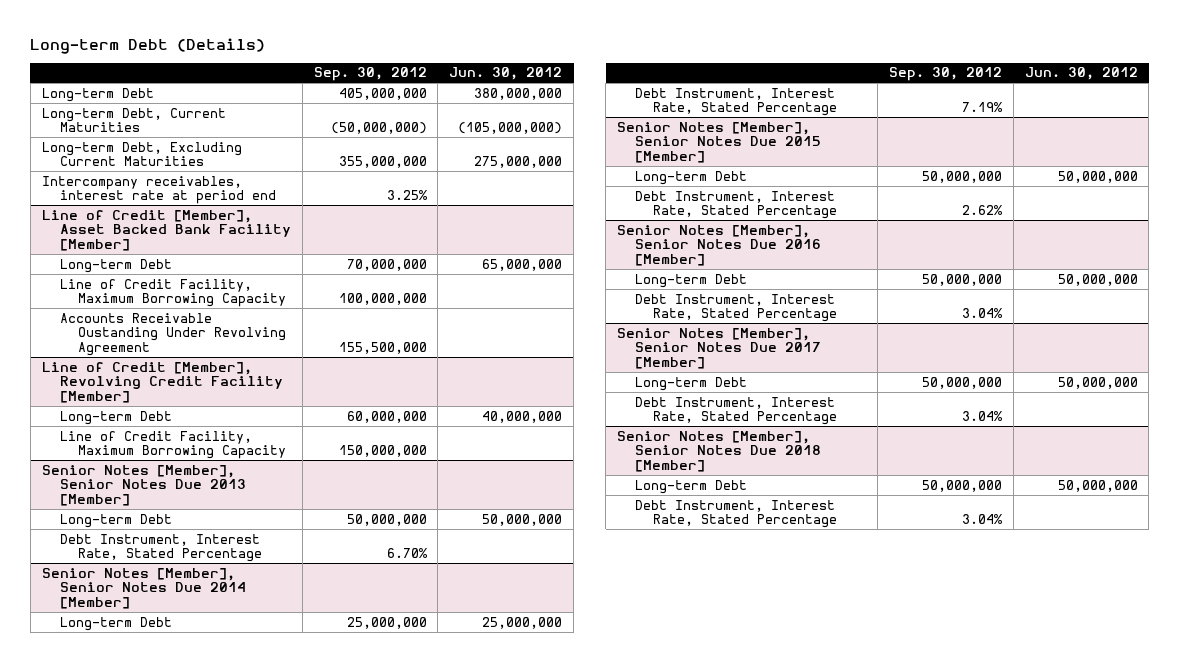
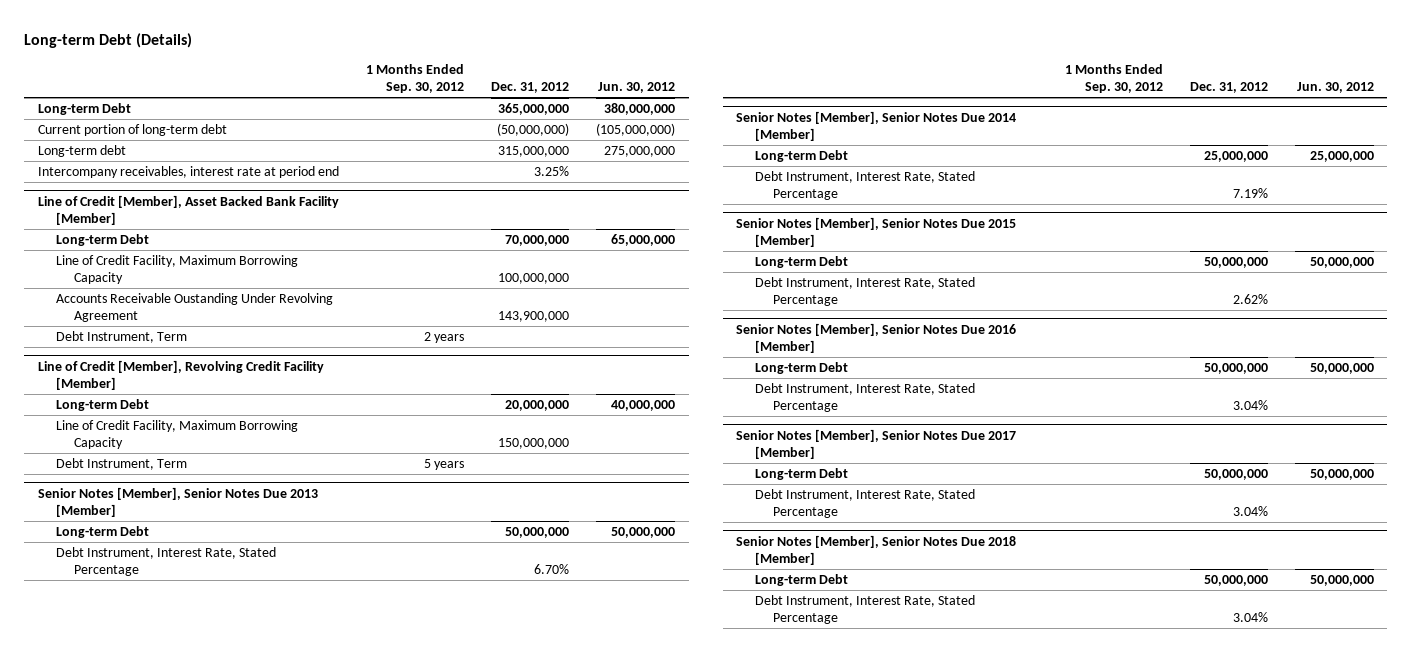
- | Sep. 30, 2012 | Jun. 30, 2012
+ | 1 Months Ended Sep. 30, 2012 | Dec. 31, 2012 | Jun. 30, 2012
- Long-term Debt, Current Maturities | (50,000,000) | (105,000,000)
- Long-term Debt, Excluding Current Maturities | 355,000,000 | 275,000,000
+ Current portion of long-term debt | | (50,000,000) | (105,000,000)
+ Long-term debt | | 315,000,000 | 275,000,000
@ Line of Credit [Member], Asset Backed Bank Facility [Member]
+ Debt Instrument, Term | 2 years | |
@ Line of Credit [Member], Revolving Credit Facility [Member]
+ Debt Instrument, Term | 5 years | |

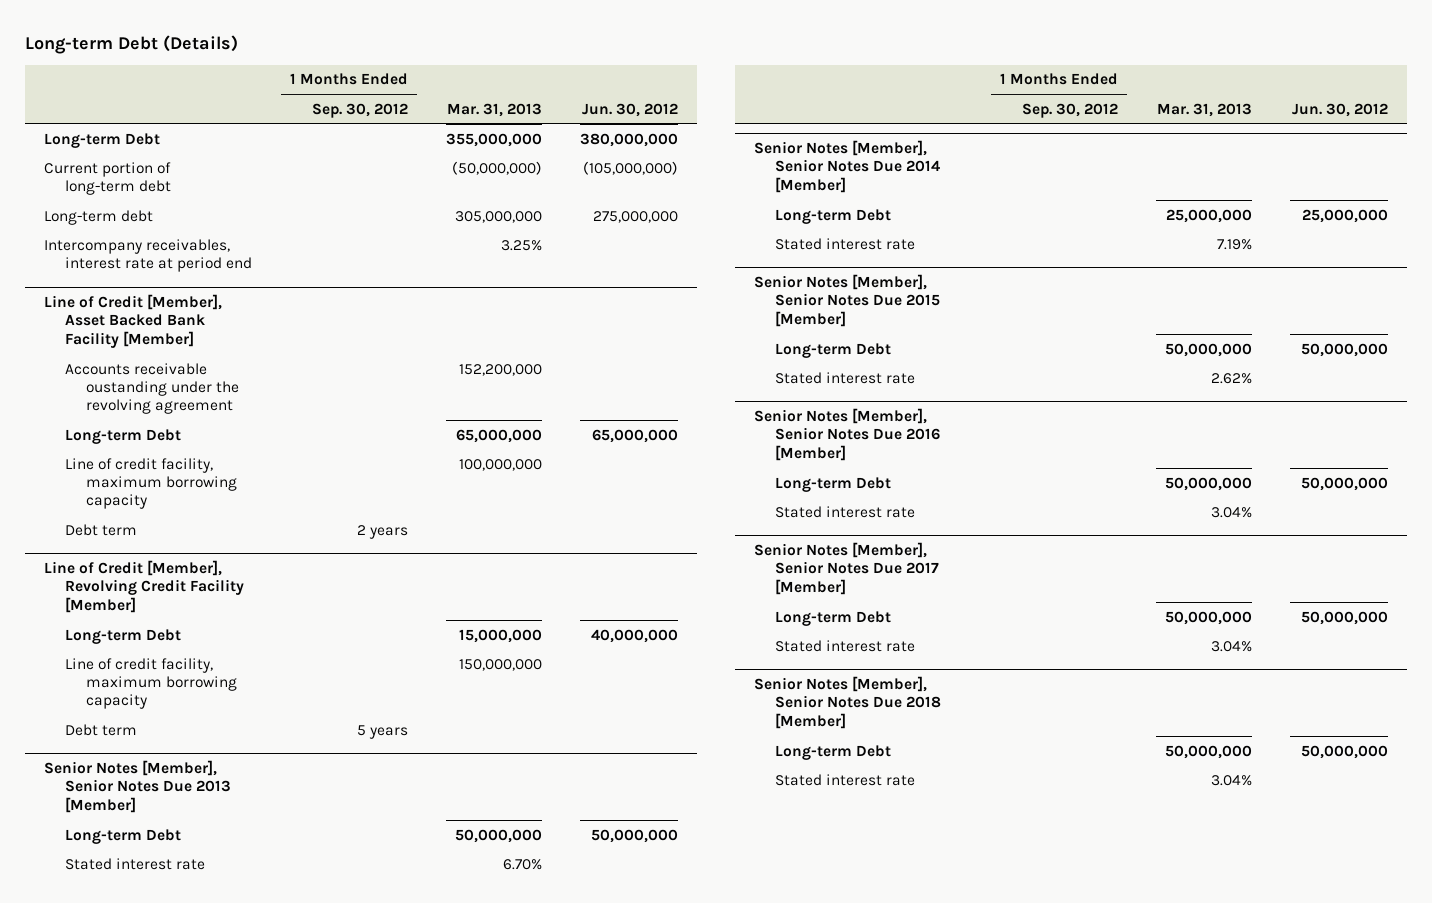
- | 1 Months Ended Sep. 30, 2012 | Dec. 31, 2012 | Jun. 30, 2012
+ | 1 Months Ended Sep. 30, 2012 | Mar. 31, 2013 | Jun. 30, 2012
@ Line of Credit [Member], Asset Backed Bank Facility [Member]
+ Accounts receivable oustanding under the revolving agreement | | 152,200,000 |
- Line of Credit Facility, Maximum Borrowing Capacity | | 100,000,000 |
- Accounts Receivable Oustanding Under Revolving Agreement | | 143,900,000 |
- Debt Instrument, Term | 2 years | |
+ Line of credit facility, maximum borrowing capacity | | 100,000,000 |
+ Debt term | 2 years | |
@ Line of Credit [Member], Revolving Credit Facility [Member]
- Line of Credit Facility, Maximum Borrowing Capacity | | 150,000,000 |
- Debt Instrument, Term | 5 years | |
+ Line of credit facility, maximum borrowing capacity | | 150,000,000 |
+ Debt term | 5 years | |
@ Senior Notes [Member], Senior Notes Due 2013 [Member]
- Debt Instrument, Interest Rate, Stated Percentage | | 6.70% |
+ Stated interest rate | | 6.70% |
@ Senior Notes [Member], Senior Notes Due 2014 [Member]
- Debt Instrument, Interest Rate, Stated Percentage | | 7.19% |
+ Stated interest rate | | 7.19% |
@ Senior Notes [Member], Senior Notes Due 2015 [Member]
- Debt Instrument, Interest Rate, Stated Percentage | | 2.62% |
+ Stated interest rate | | 2.62% |
@ Senior Notes [Member], Senior Notes Due 2016 [Member]
- Debt Instrument, Interest Rate, Stated Percentage | | 3.04% |
+ Stated interest rate | | 3.04% |
@ Senior Notes [Member], Senior Notes Due 2017 [Member]
- Debt Instrument, Interest Rate, Stated Percentage | | 3.04% |
+ Stated interest rate | | 3.04% |
@ Senior Notes [Member], Senior Notes Due 2018 [Member]
- Debt Instrument, Interest Rate, Stated Percentage | | 3.04% |
+ Stated interest rate | | 3.04% |

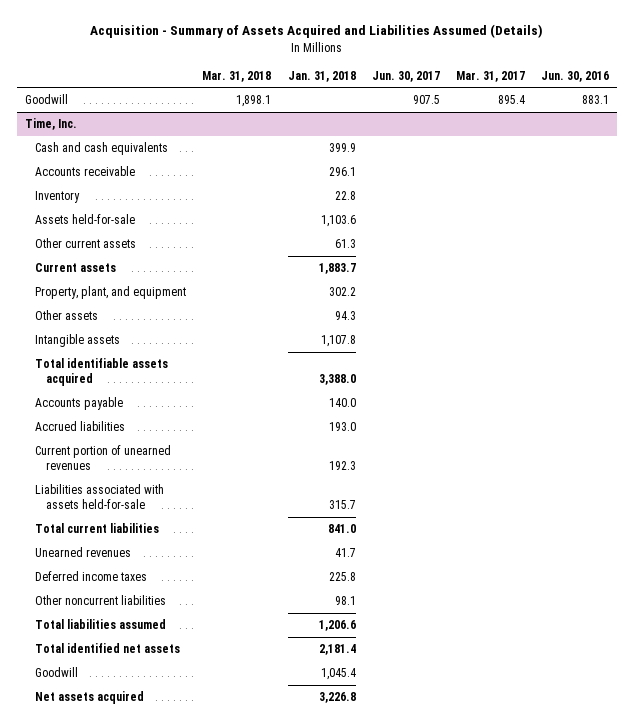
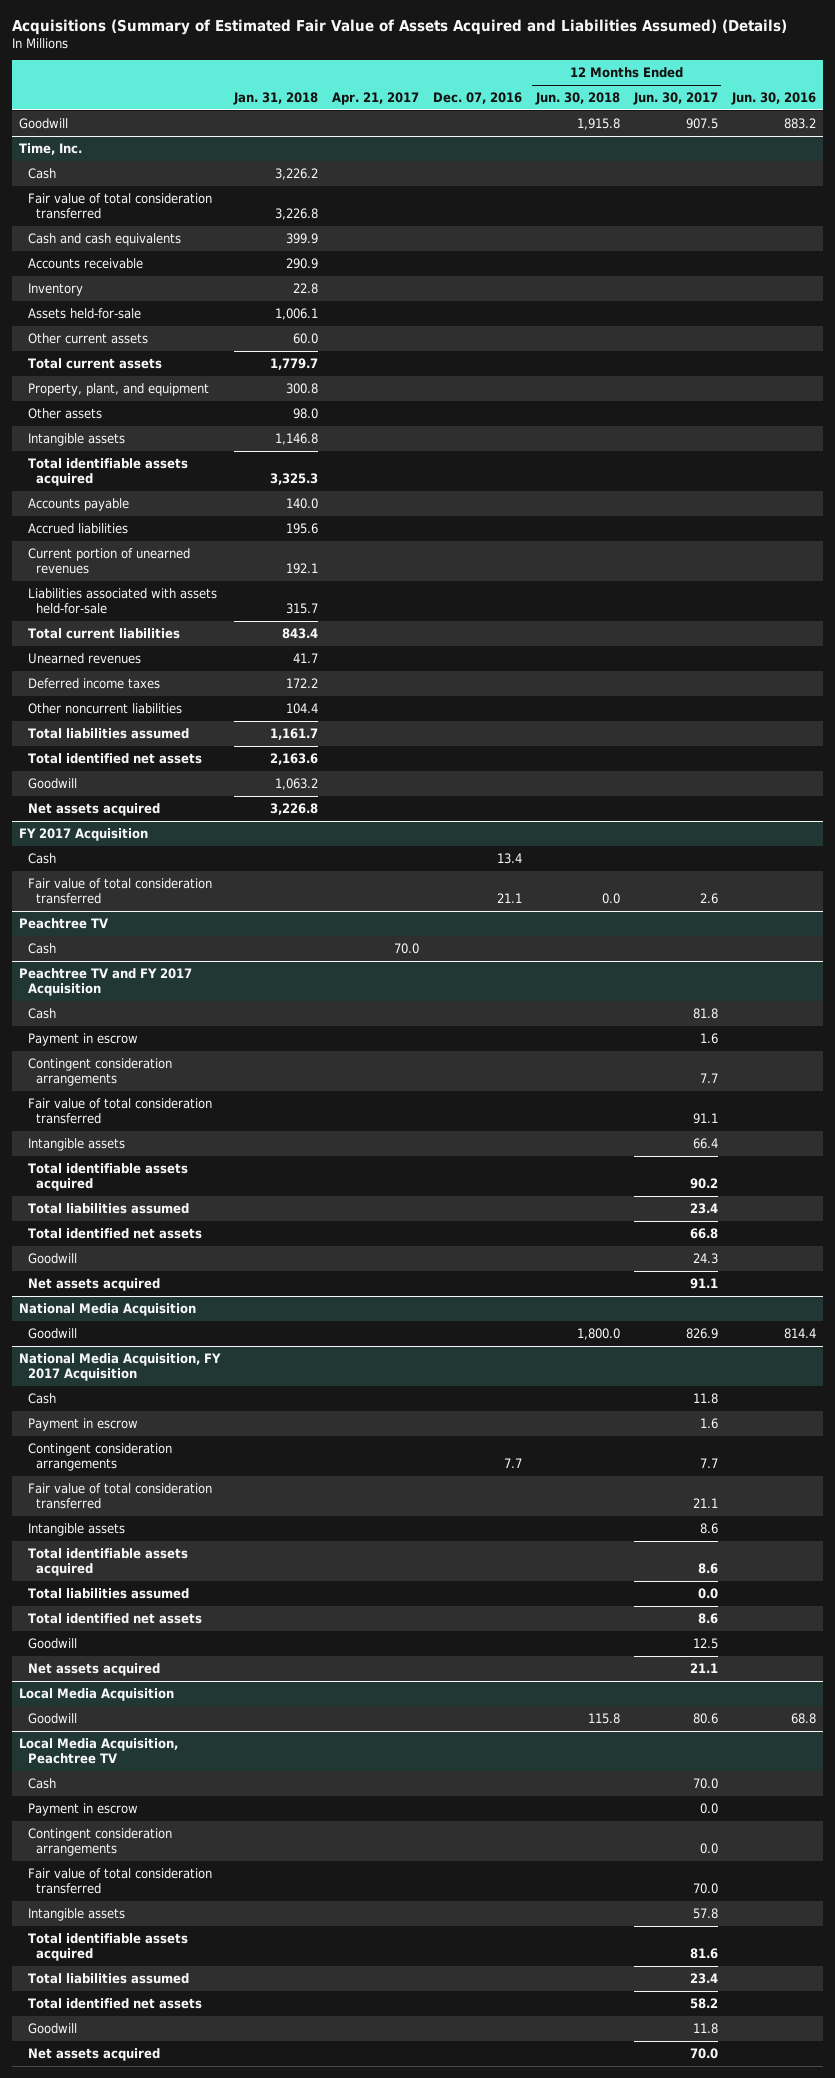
- Acquisition - Summary of Assets Acquired and Liabilities Assumed (Details)
+ Acquisitions (Summary of Estimated Fair Value of Assets Acquired and Liabilities Assumed) (Details)
- | Mar. 31, 2018 | Jan. 31, 2018 | Jun. 30, 2017 | Mar. 31, 2017 | Jun. 30, 2016
+ | Jan. 31, 2018 | Apr. 21, 2017 | Dec. 07, 2016 | 12 Months Ended Jun. 30, 2018 | 12 Months Ended Jun. 30, 2017 | Jun. 30, 2016
- Goodwill | 1,898.1 | | 907.5 | 895.4 | 883.1
+ Goodwill | | | | 1,915.8 | 907.5 | 883.2
@ Time, Inc.
+ Cash | 3,226.2 | | | | |
+ Fair value of total consideration transferred | 3,226.8 | | | | |
- Accounts receivable | | 296.1 | | |
+ Accounts receivable | 290.9 | | | | |
- Assets held-for-sale | | 1,103.6 | | |
- Other current assets | | 61.3 | | |
- Current assets | | 1,883.7 | | |
- Property, plant, and equipment | | 302.2 | | |
- Other assets | | 94.3 | | |
- Intangible assets | | 1,107.8 | | |
- Total identifiable assets acquired | | 3,388.0 | | |
+ Assets held-for-sale | 1,006.1 | | | | |
+ Other current assets | 60.0 | | | | |
+ Total current assets | 1,779.7 | | | | |
+ Property, plant, and equipment | 300.8 | | | | |
+ Other assets | 98.0 | | | | |
+ Intangible assets | 1,146.8 | | | | |
+ Total identifiable assets acquired | 3,325.3 | | | | |
- Accrued liabilities | | 193.0 | | |
- Current portion of unearned revenues | | 192.3 | | |
+ Accrued liabilities | 195.6 | | | | |
+ Current portion of unearned revenues | 192.1 | | | | |
- Total current liabilities | | 841.0 | | |
+ Total current liabilities | 843.4 | | | | |
- Deferred income taxes | | 225.8 | | |
- Other noncurrent liabilities | | 98.1 | | |
- Total liabilities assumed | | 1,206.6 | | |
- Total identified net assets | | 2,181.4 | | |
- Goodwill | | 1,045.4 | | |
+ Deferred income taxes | 172.2 | | | | |
+ Other noncurrent liabilities | 104.4 | | | | |
+ Total liabilities assumed | 1,161.7 | | | | |
+ Total identified net assets | 2,163.6 | | | | |
+ Goodwill | 1,063.2 | | | | |
+ FY 2017 Acquisition
+ Cash | | | 13.4 | | |
+ Fair value of total consideration transferred | | | 21.1 | 0.0 | 2.6 |
+ Peachtree TV
+ Cash | | 70.0 | | | |
+ Peachtree TV and FY 2017 Acquisition
+ Cash | | | | | 81.8 |
+ Payment in escrow | | | | | 1.6 |
+ Contingent consideration arrangements | | | | | 7.7 |
+ Fair value of total consideration transferred | | | | | 91.1 |
+ Intangible assets | | | | | 66.4 |
+ Total identifiable assets acquired | | | | | 90.2 |
+ Total liabilities assumed | | | | | 23.4 |
+ Total identified net assets | | | | | 66.8 |
+ Goodwill | | | | | 24.3 |
+ Net assets acquired | | | | | 91.1 |
+ National Media Acquisition
+ Goodwill | | | | 1,800.0 | 826.9 | 814.4
+ National Media Acquisition, FY 2017 Acquisition
+ Cash | | | | | 11.8 |
+ Payment in escrow | | | | | 1.6 |
+ Contingent consideration arrangements | | | 7.7 | | 7.7 |
+ Fair value of total consideration transferred | | | | | 21.1 |
+ Intangible assets | | | | | 8.6 |
+ Total identifiable assets acquired | | | | | 8.6 |
+ Total liabilities assumed | | | | | 0.0 |
+ Total identified net assets | | | | | 8.6 |
+ Goodwill | | | | | 12.5 |
+ Net assets acquired | | | | | 21.1 |
+ Local Media Acquisition
+ Goodwill | | | | 115.8 | 80.6 | 68.8
+ Local Media Acquisition, Peachtree TV
+ Cash | | | | | 70.0 |
+ Payment in escrow | | | | | 0.0 |
+ Contingent consideration arrangements | | | | | 0.0 |
+ Fair value of total consideration transferred | | | | | 70.0 |
+ Intangible assets | | | | | 57.8 |
+ Total identifiable assets acquired | | | | | 81.6 |
+ Total liabilities assumed | | | | | 23.4 |
+ Total identified net assets | | | | | 58.2 |
+ Goodwill | | | | | 11.8 |
+ Net assets acquired | | | | | 70.0 |

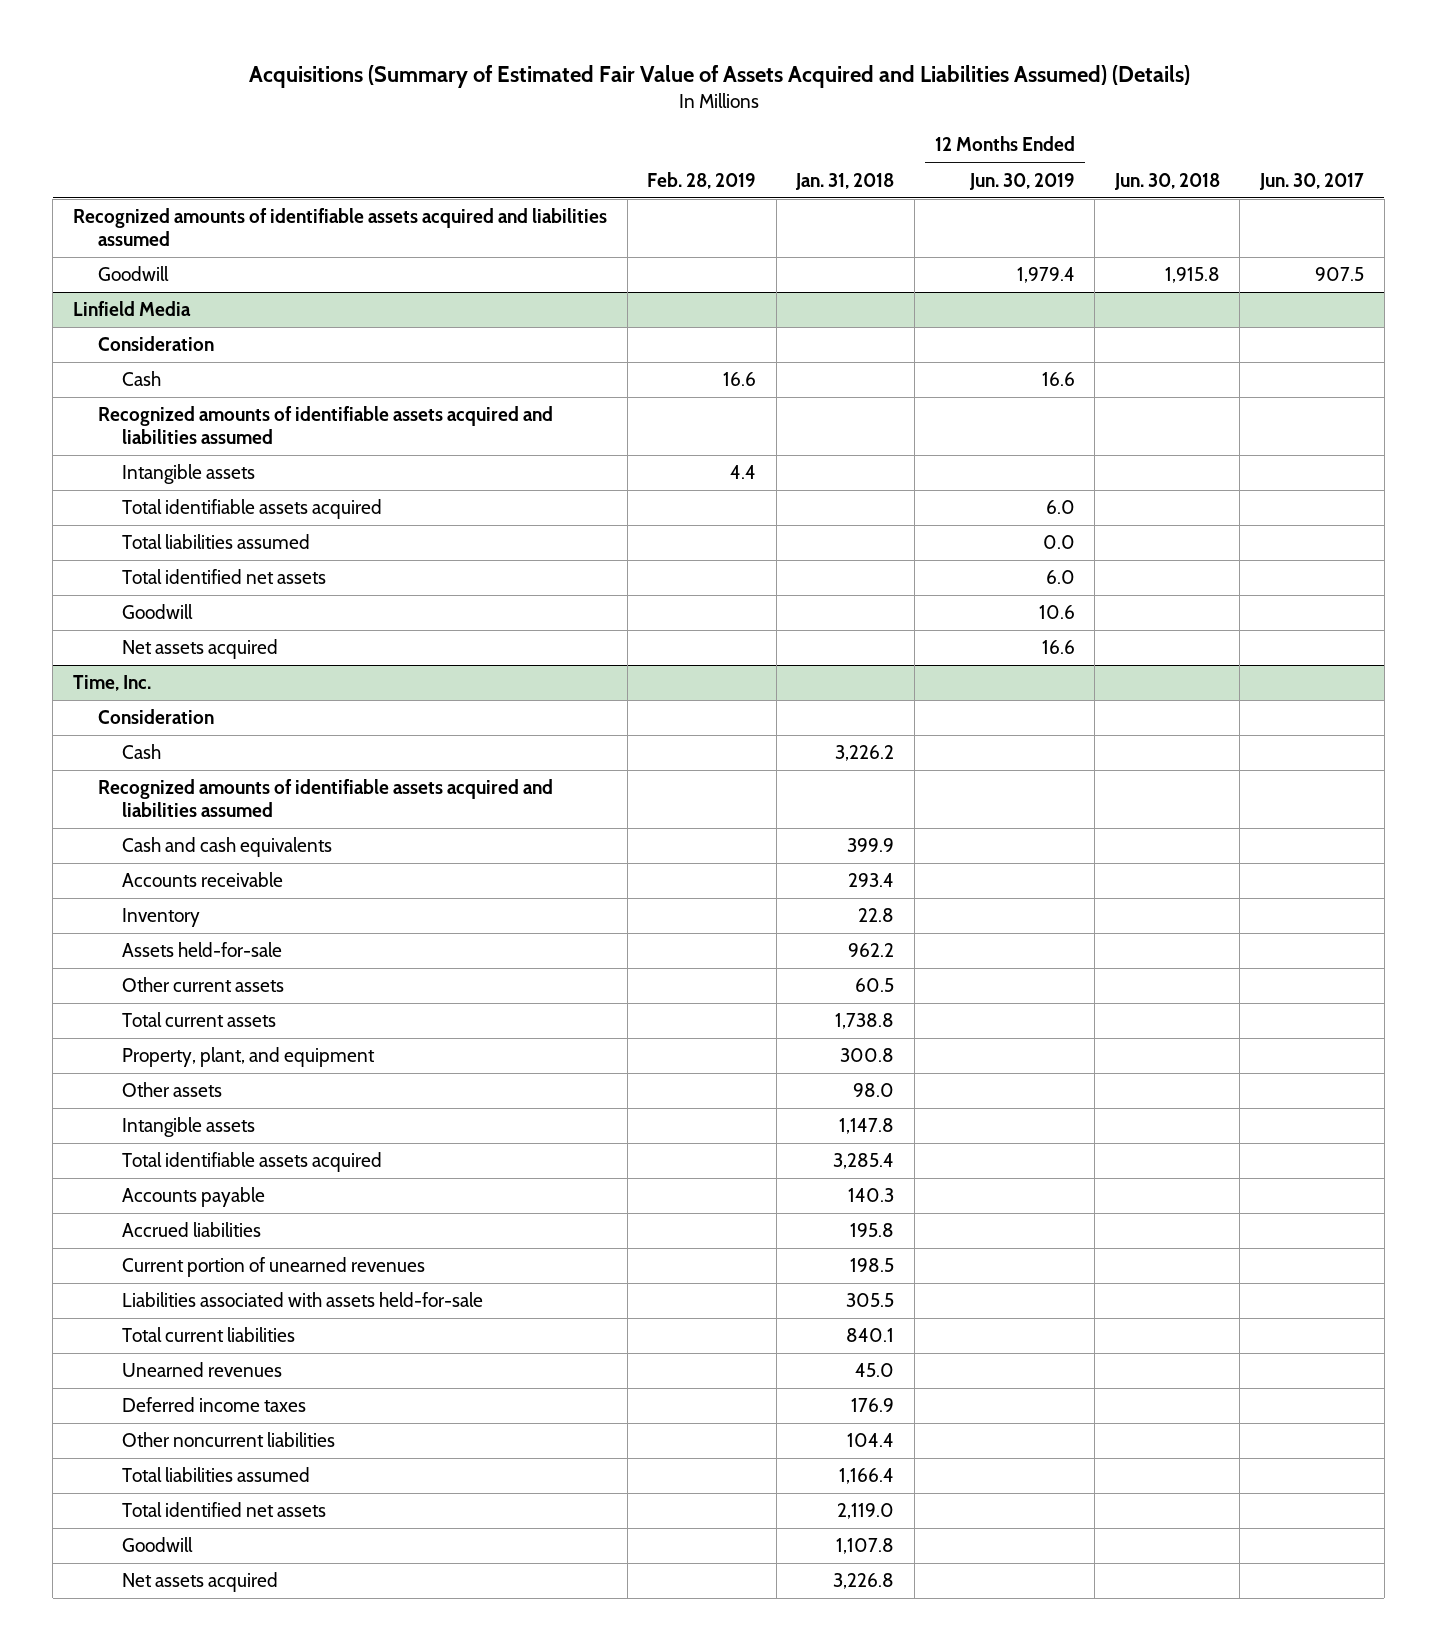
- | Jan. 31, 2018 | Apr. 21, 2017 | Dec. 07, 2016 | 12 Months Ended Jun. 30, 2018 | 12 Months Ended Jun. 30, 2017 | Jun. 30, 2016
+ | Feb. 28, 2019 | Jan. 31, 2018 | 12 Months Ended Jun. 30, 2019 | Jun. 30, 2018 | Jun. 30, 2017
+ Recognized amounts of identifiable assets acquired and liabilities assumed
+ Linfield Media
+ Consideration
+ Cash | 16.6 | | 16.6 | |
+ Recognized amounts of identifiable assets acquired and liabilities assumed
+ Intangible assets | 4.4 | | | |
+ Total identifiable assets acquired | | | 6.0 | |
+ Total liabilities assumed | | | 0.0 | |
+ Total identified net assets | | | 6.0 | |
+ Goodwill | | | 10.6 | |
+ Net assets acquired | | | 16.6 | |
@ Time, Inc.
+ Consideration
- Fair value of total consideration transferred | 3,226.8 | | | | |
+ Recognized amounts of identifiable assets acquired and liabilities assumed
- Accounts receivable | 290.9 | | | | |
+ Accounts receivable | | 293.4 | | |
- Assets held-for-sale | 1,006.1 | | | | |
- Other current assets | 60.0 | | | | |
- Total current assets | 1,779.7 | | | | |
+ Assets held-for-sale | | 962.2 | | |
+ Other current assets | | 60.5 | | |
+ Total current assets | | 1,738.8 | | |
- Intangible assets | 1,146.8 | | | | |
- Total identifiable assets acquired | 3,325.3 | | | | |
- Accounts payable | 140.0 | | | | |
- Accrued liabilities | 195.6 | | | | |
- Current portion of unearned revenues | 192.1 | | | | |
- Liabilities associated with assets held-for-sale | 315.7 | | | | |
- Total current liabilities | 843.4 | | | | |
- Unearned revenues | 41.7 | | | | |
- Deferred income taxes | 172.2 | | | | |
+ Intangible assets | | 1,147.8 | | |
+ Total identifiable assets acquired | | 3,285.4 | | |
+ Accounts payable | | 140.3 | | |
+ Accrued liabilities | | 195.8 | | |
+ Current portion of unearned revenues | | 198.5 | | |
+ Liabilities associated with assets held-for-sale | | 305.5 | | |
+ Total current liabilities | | 840.1 | | |
+ Unearned revenues | | 45.0 | | |
+ Deferred income taxes | | 176.9 | | |
- Total liabilities assumed | 1,161.7 | | | | |
- Total identified net assets | 2,163.6 | | | | |
- Goodwill | 1,063.2 | | | | |
+ Total liabilities assumed | | 1,166.4 | | |
+ Total identified net assets | | 2,119.0 | | |
+ Goodwill | | 1,107.8 | | |
- FY 2017 Acquisition
- Cash | | | 13.4 | | |
- Fair value of total consideration transferred | | | 21.1 | 0.0 | 2.6 |
- Peachtree TV
- Cash | | 70.0 | | | |
- Peachtree TV and FY 2017 Acquisition
- Cash | | | | | 81.8 |
- Payment in escrow | | | | | 1.6 |
- Contingent consideration arrangements | | | | | 7.7 |
- Fair value of total consideration transferred | | | | | 91.1 |
- Intangible assets | | | | | 66.4 |
- Total identifiable assets acquired | | | | | 90.2 |
- Total liabilities assumed | | | | | 23.4 |
- Total identified net assets | | | | | 66.8 |
- Goodwill | | | | | 24.3 |
- Net assets acquired | | | | | 91.1 |
- National Media Acquisition
- Goodwill | | | | 1,800.0 | 826.9 | 814.4
- National Media Acquisition, FY 2017 Acquisition
- Cash | | | | | 11.8 |
- Payment in escrow | | | | | 1.6 |
- Contingent consideration arrangements | | | 7.7 | | 7.7 |
- Fair value of total consideration transferred | | | | | 21.1 |
- Intangible assets | | | | | 8.6 |
- Total identifiable assets acquired | | | | | 8.6 |
- Total liabilities assumed | | | | | 0.0 |
- Total identified net assets | | | | | 8.6 |
- Goodwill | | | | | 12.5 |
- Net assets acquired | | | | | 21.1 |
- Local Media Acquisition
- Goodwill | | | | 115.8 | 80.6 | 68.8
- Local Media Acquisition, Peachtree TV
- Cash | | | | | 70.0 |
- Payment in escrow | | | | | 0.0 |
- Contingent consideration arrangements | | | | | 0.0 |
- Fair value of total consideration transferred | | | | | 70.0 |
- Intangible assets | | | | | 57.8 |
- Total identifiable assets acquired | | | | | 81.6 |
- Total liabilities assumed | | | | | 23.4 |
- Total identified net assets | | | | | 58.2 |
- Goodwill | | | | | 11.8 |
- Net assets acquired | | | | | 70.0 |

